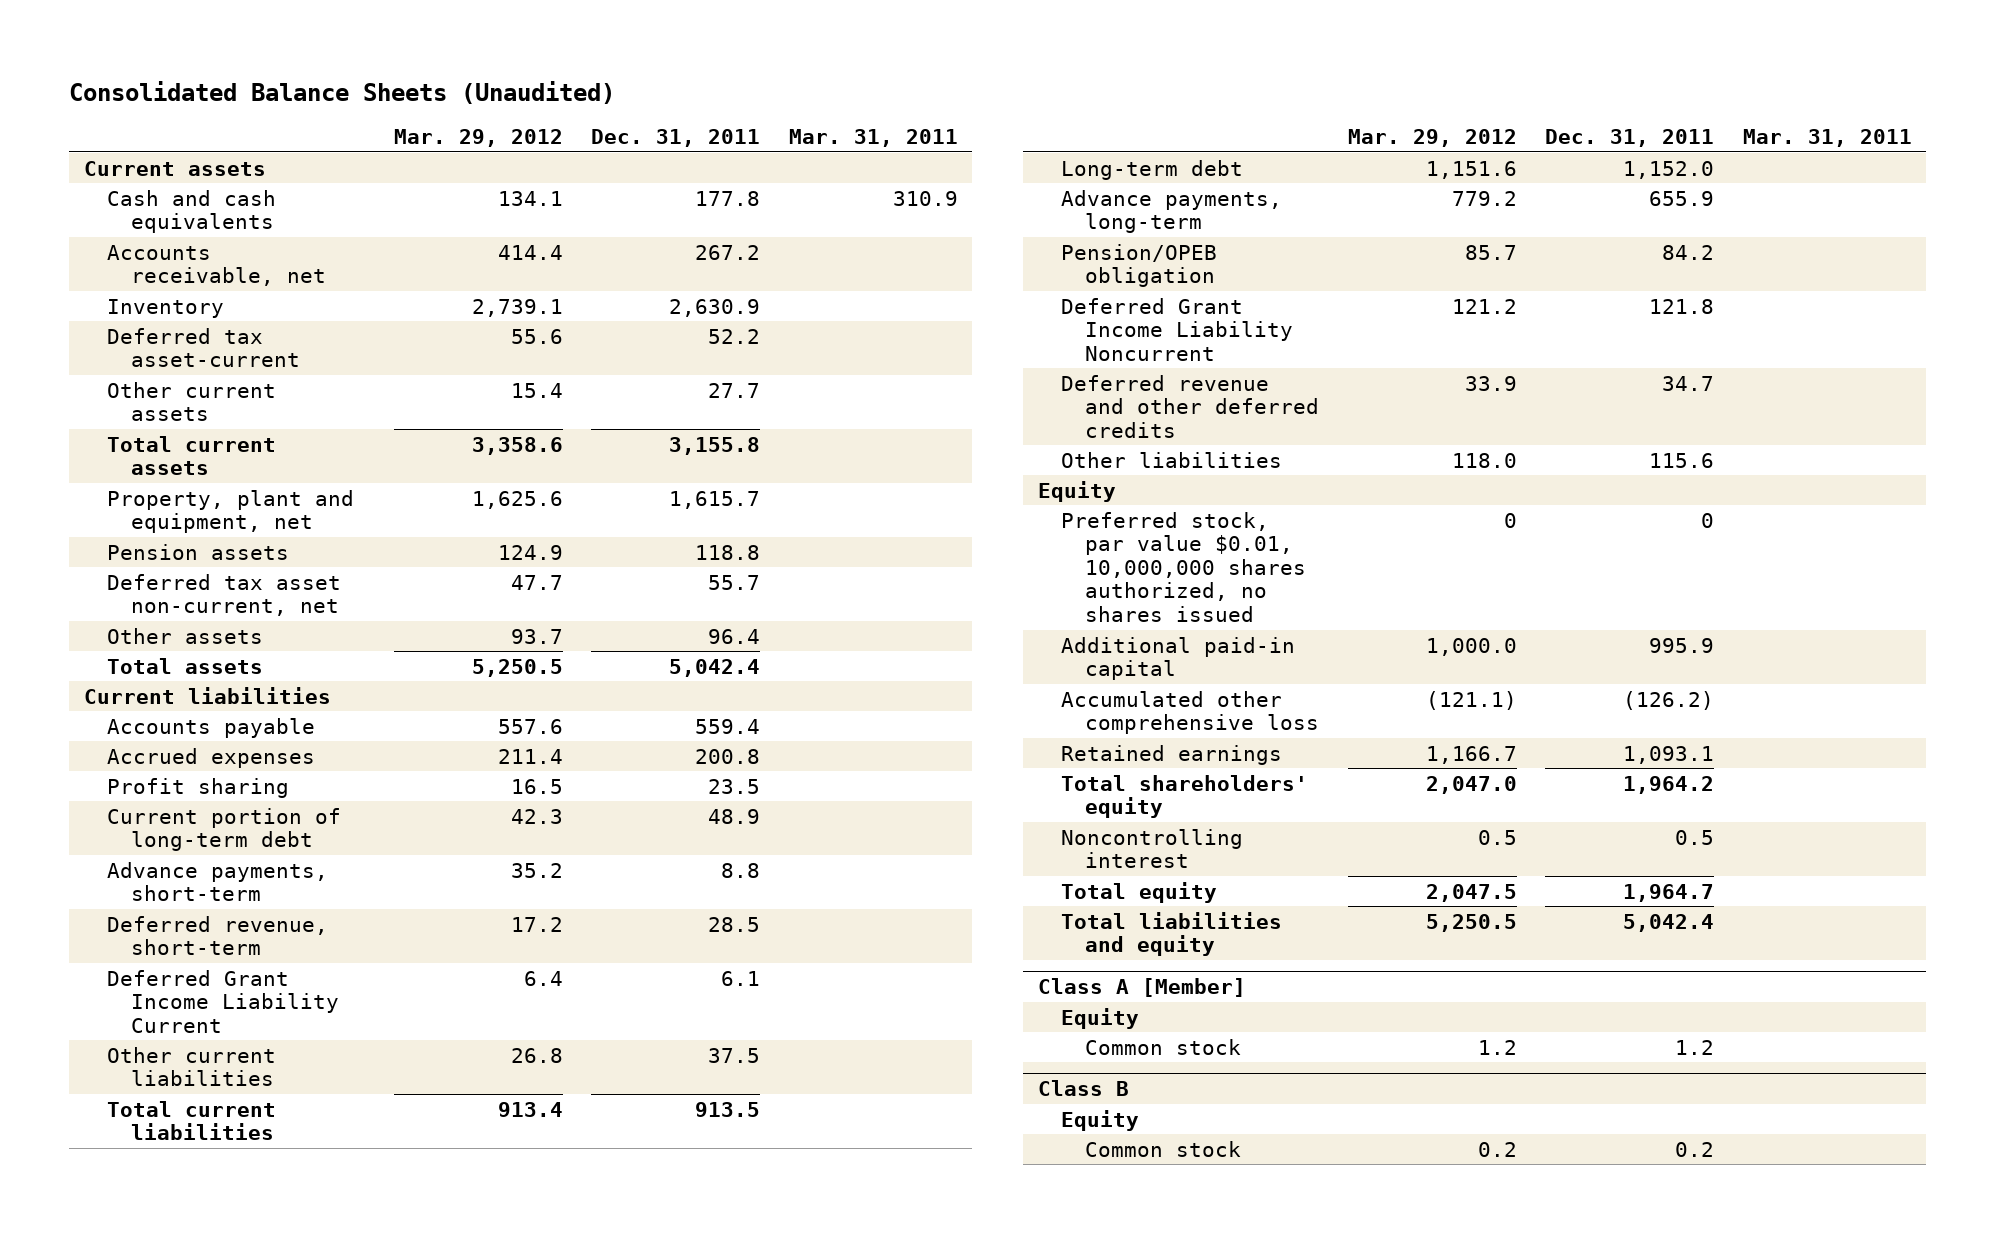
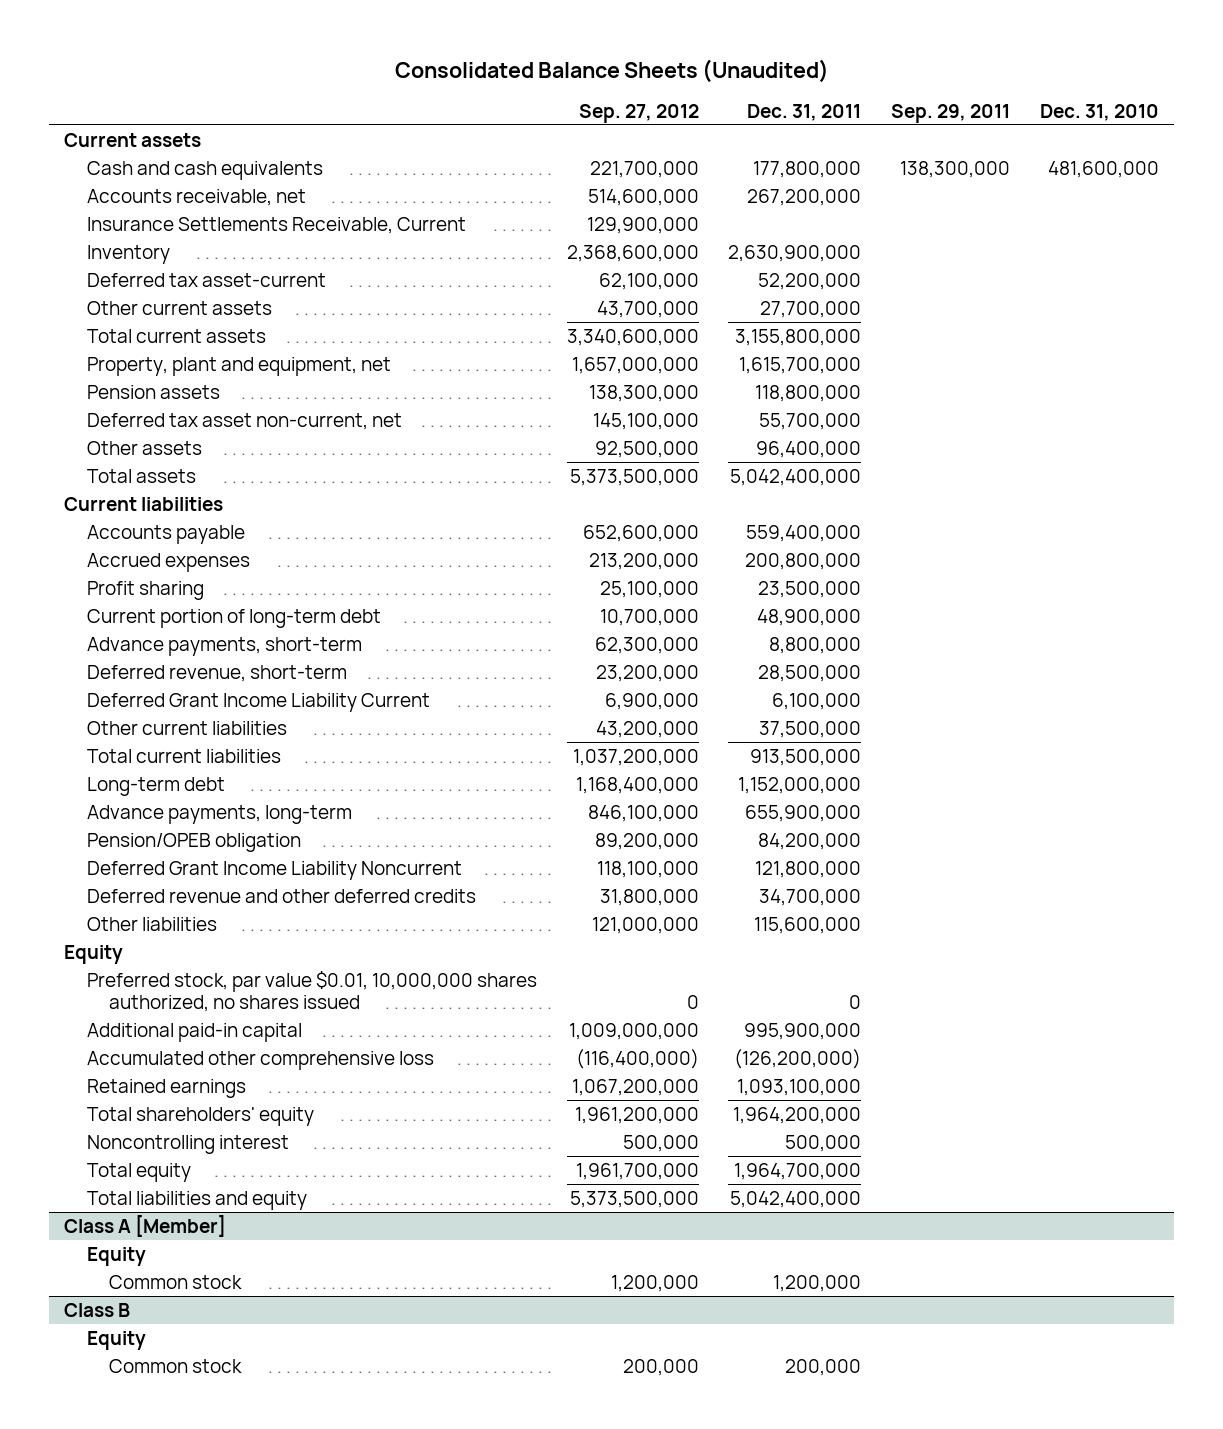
- | Mar. 29, 2012 | Dec. 31, 2011 | Mar. 31, 2011
+ | Sep. 27, 2012 | Dec. 31, 2011 | Sep. 29, 2011 | Dec. 31, 2010
- Cash and cash equivalents | 134.1 | 177.8 | 310.9
- Accounts receivable, net | 414.4 | 267.2 |
- Inventory | 2,739.1 | 2,630.9 |
- Deferred tax asset-current | 55.6 | 52.2 |
- Other current assets | 15.4 | 27.7 |
- Total current assets | 3,358.6 | 3,155.8 |
- Property, plant and equipment, net | 1,625.6 | 1,615.7 |
- Pension assets | 124.9 | 118.8 |
- Deferred tax asset non-current, net | 47.7 | 55.7 |
- Other assets | 93.7 | 96.4 |
- Total assets | 5,250.5 | 5,042.4 |
+ Cash and cash equivalents | 221,700,000 | 177,800,000 | 138,300,000 | 481,600,000
+ Accounts receivable, net | 514,600,000 | 267,200,000 | |
+ Insurance Settlements Receivable, Current | 129,900,000 | | |
+ Inventory | 2,368,600,000 | 2,630,900,000 | |
+ Deferred tax asset-current | 62,100,000 | 52,200,000 | |
+ Other current assets | 43,700,000 | 27,700,000 | |
+ Total current assets | 3,340,600,000 | 3,155,800,000 | |
+ Property, plant and equipment, net | 1,657,000,000 | 1,615,700,000 | |
+ Pension assets | 138,300,000 | 118,800,000 | |
+ Deferred tax asset non-current, net | 145,100,000 | 55,700,000 | |
+ Other assets | 92,500,000 | 96,400,000 | |
+ Total assets | 5,373,500,000 | 5,042,400,000 | |
- Accounts payable | 557.6 | 559.4 |
- Accrued expenses | 211.4 | 200.8 |
- Profit sharing | 16.5 | 23.5 |
- Current portion of long-term debt | 42.3 | 48.9 |
- Advance payments, short-term | 35.2 | 8.8 |
- Deferred revenue, short-term | 17.2 | 28.5 |
- Deferred Grant Income Liability Current | 6.4 | 6.1 |
- Other current liabilities | 26.8 | 37.5 |
- Total current liabilities | 913.4 | 913.5 |
- Long-term debt | 1,151.6 | 1,152.0 |
- Advance payments, long-term | 779.2 | 655.9 |
- Pension/OPEB obligation | 85.7 | 84.2 |
- Deferred Grant Income Liability Noncurrent | 121.2 | 121.8 |
- Deferred revenue and other deferred credits | 33.9 | 34.7 |
- Other liabilities | 118.0 | 115.6 |
+ Accounts payable | 652,600,000 | 559,400,000 | |
+ Accrued expenses | 213,200,000 | 200,800,000 | |
+ Profit sharing | 25,100,000 | 23,500,000 | |
+ Current portion of long-term debt | 10,700,000 | 48,900,000 | |
+ Advance payments, short-term | 62,300,000 | 8,800,000 | |
+ Deferred revenue, short-term | 23,200,000 | 28,500,000 | |
+ Deferred Grant Income Liability Current | 6,900,000 | 6,100,000 | |
+ Other current liabilities | 43,200,000 | 37,500,000 | |
+ Total current liabilities | 1,037,200,000 | 913,500,000 | |
+ Long-term debt | 1,168,400,000 | 1,152,000,000 | |
+ Advance payments, long-term | 846,100,000 | 655,900,000 | |
+ Pension/OPEB obligation | 89,200,000 | 84,200,000 | |
+ Deferred Grant Income Liability Noncurrent | 118,100,000 | 121,800,000 | |
+ Deferred revenue and other deferred credits | 31,800,000 | 34,700,000 | |
+ Other liabilities | 121,000,000 | 115,600,000 | |
- Additional paid-in capital | 1,000.0 | 995.9 |
- Accumulated other comprehensive loss | (121.1) | (126.2) |
- Retained earnings | 1,166.7 | 1,093.1 |
- Total shareholders' equity | 2,047.0 | 1,964.2 |
- Noncontrolling interest | 0.5 | 0.5 |
- Total equity | 2,047.5 | 1,964.7 |
- Total liabilities and equity | 5,250.5 | 5,042.4 |
+ Additional paid-in capital | 1,009,000,000 | 995,900,000 | |
+ Accumulated other comprehensive loss | (116,400,000) | (126,200,000) | |
+ Retained earnings | 1,067,200,000 | 1,093,100,000 | |
+ Total shareholders' equity | 1,961,200,000 | 1,964,200,000 | |
+ Noncontrolling interest | 500,000 | 500,000 | |
+ Total equity | 1,961,700,000 | 1,964,700,000 | |
+ Total liabilities and equity | 5,373,500,000 | 5,042,400,000 | |
@ Class A [Member]
- Common stock | 1.2 | 1.2 |
+ Common stock | 1,200,000 | 1,200,000 | |
@ Class B
- Common stock | 0.2 | 0.2 |
+ Common stock | 200,000 | 200,000 | |

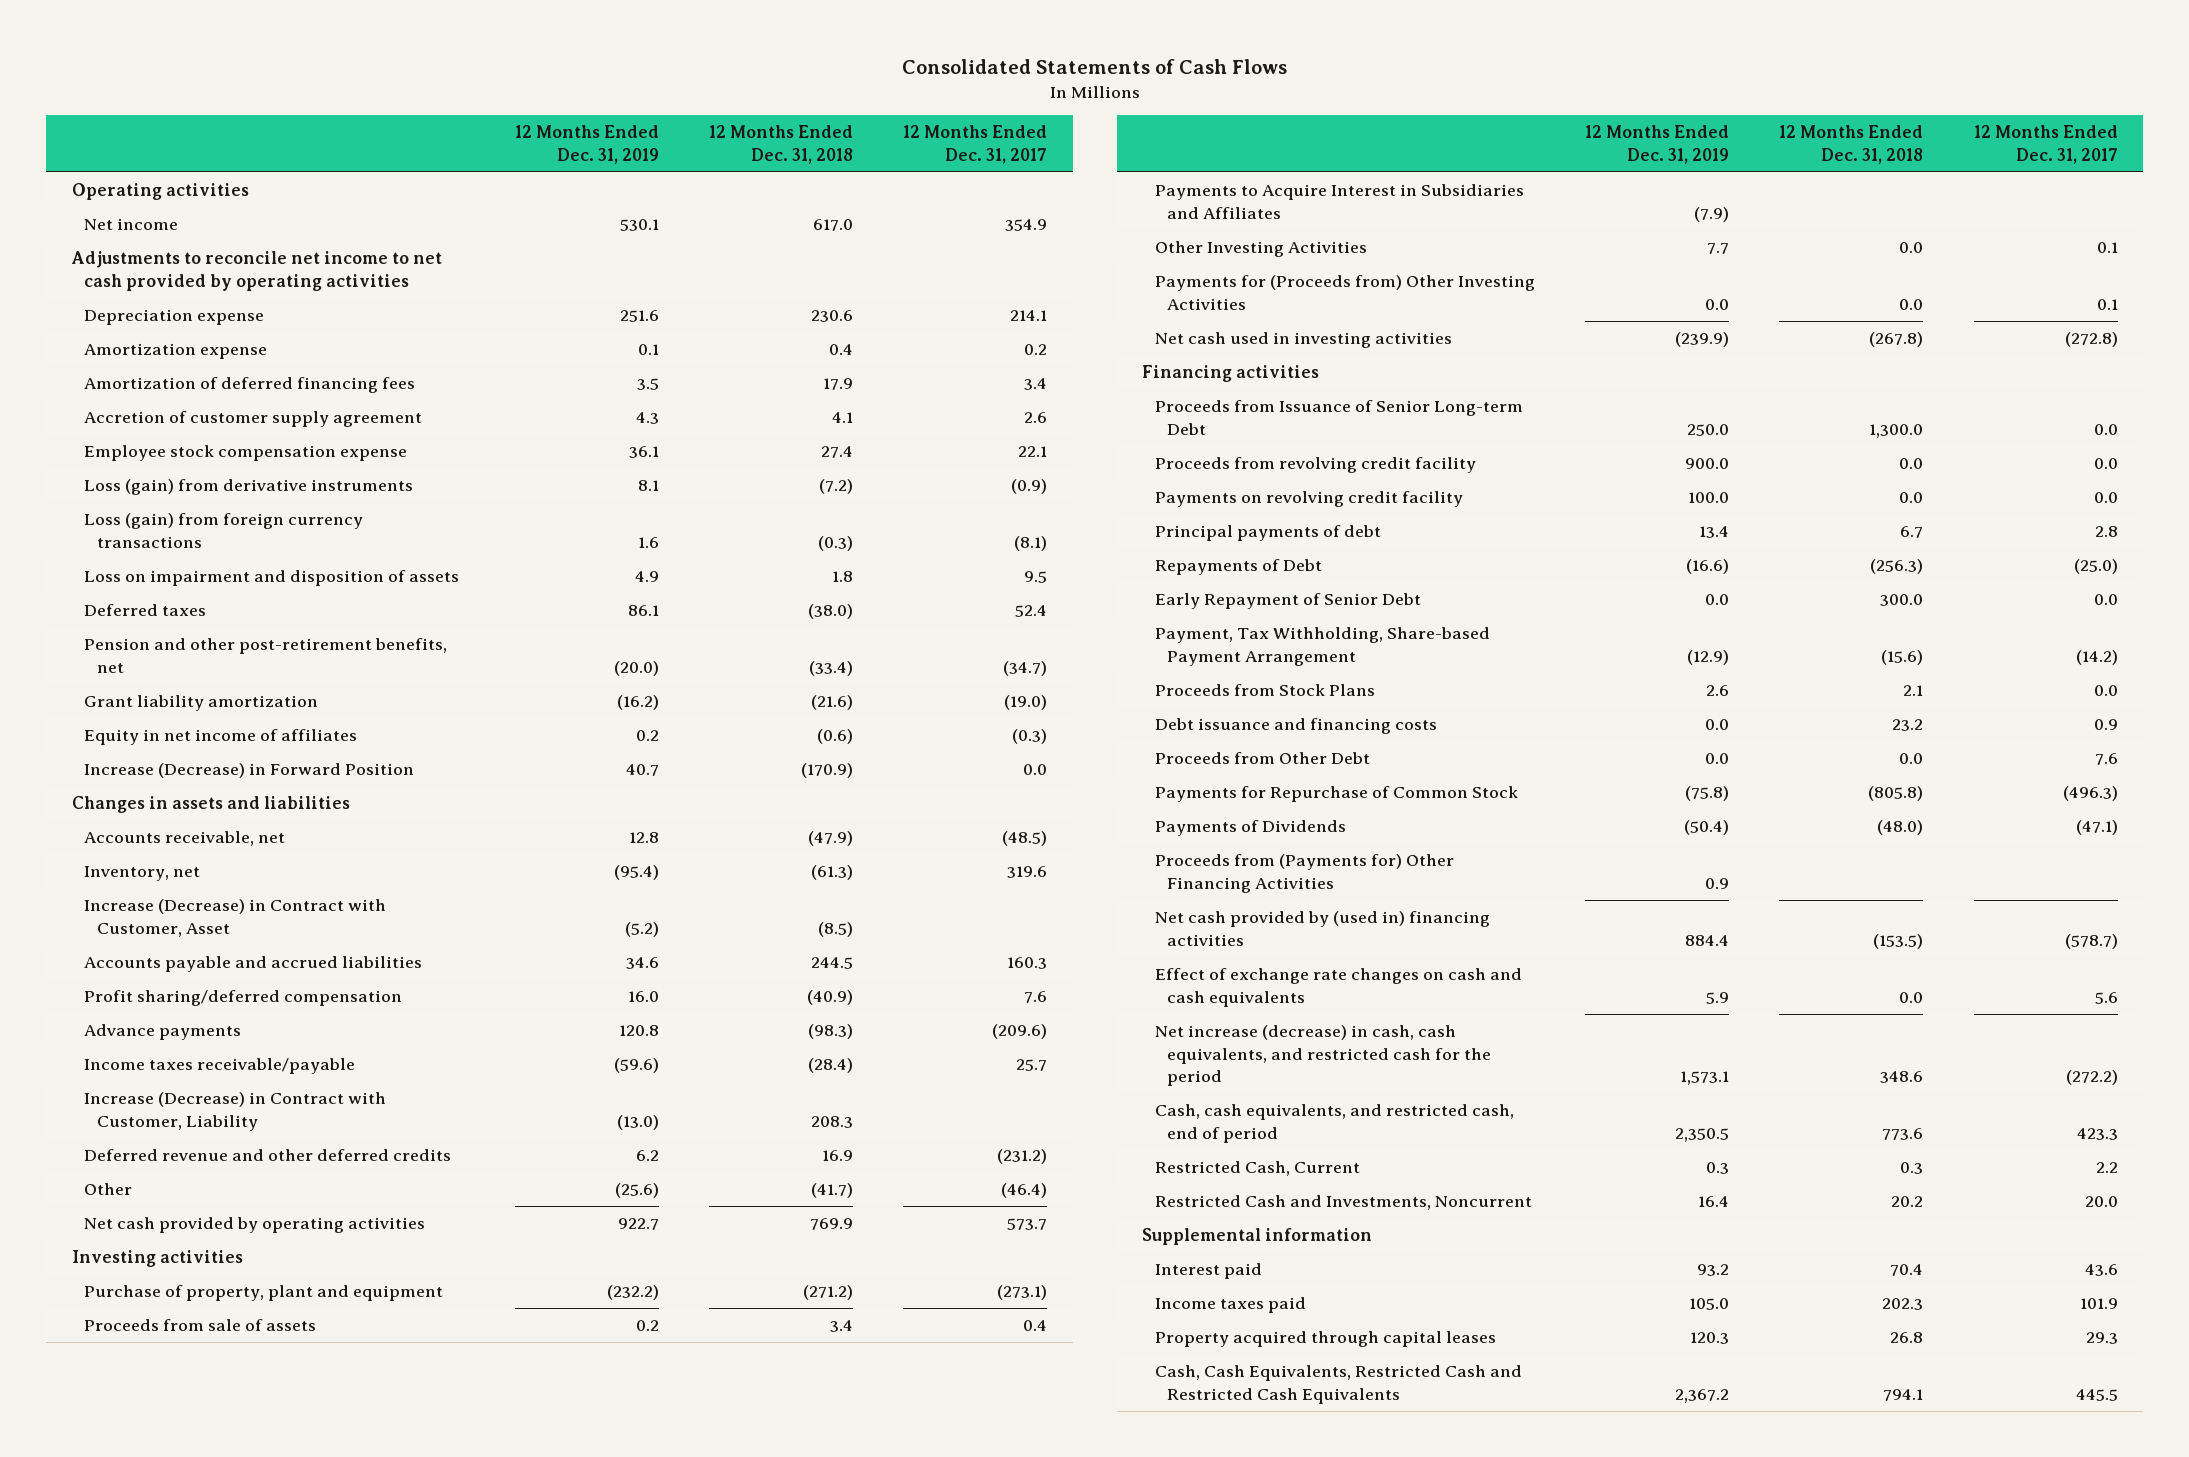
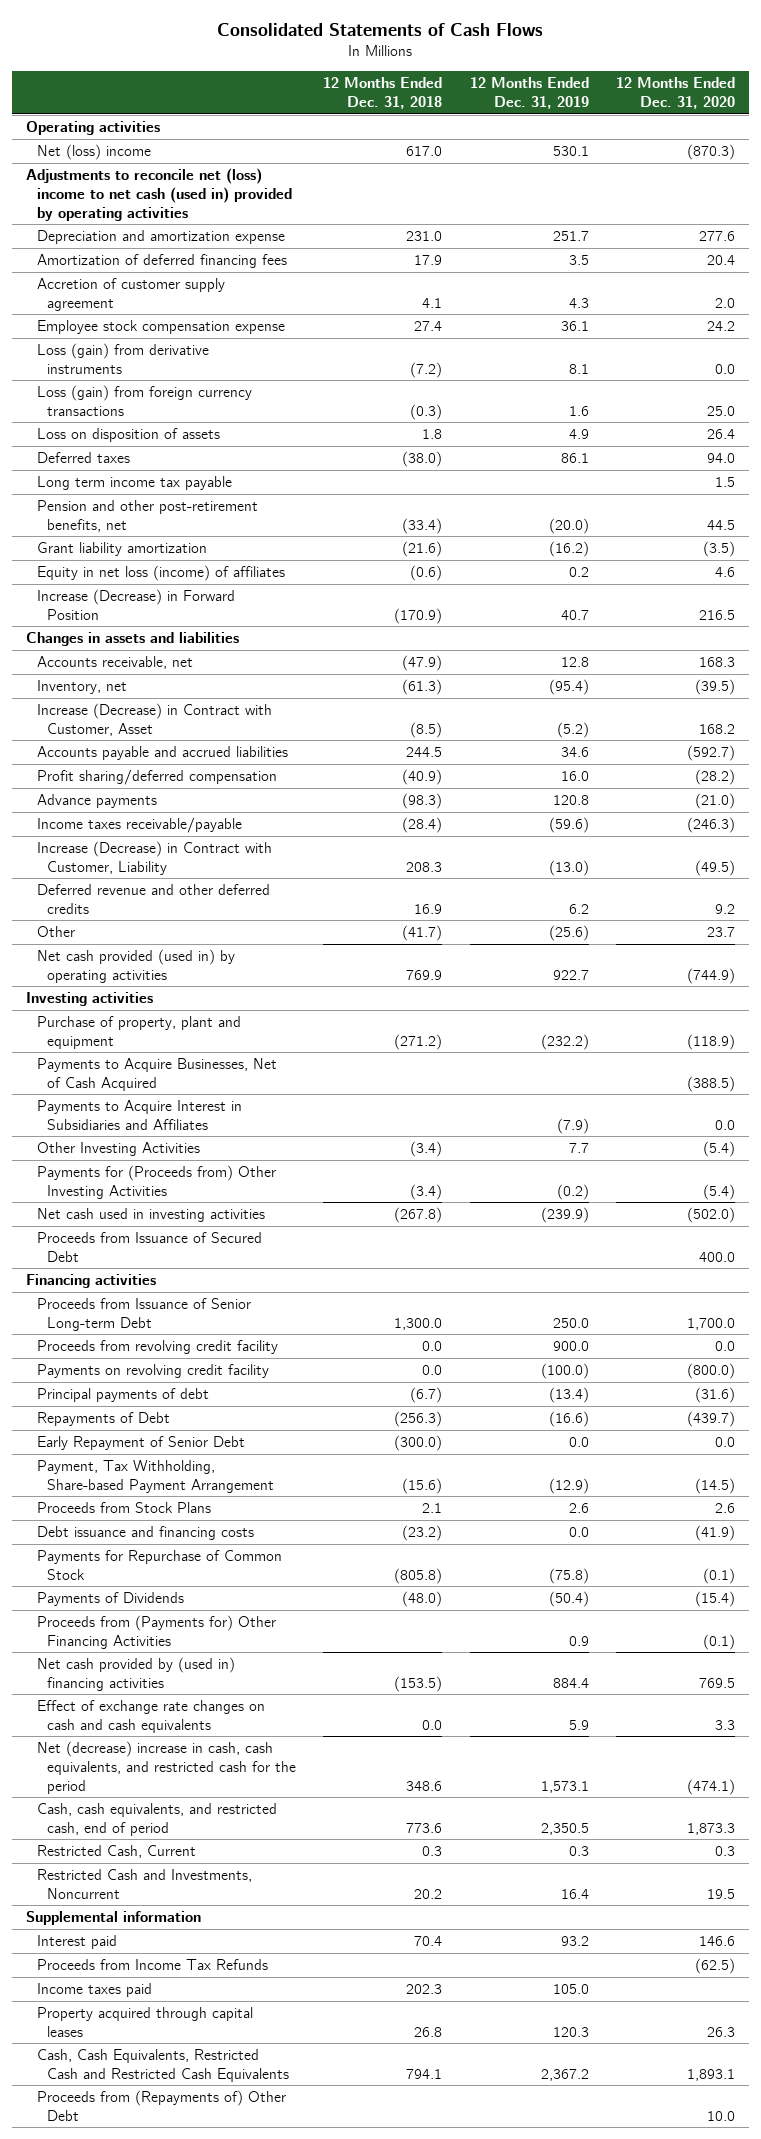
- | 12 Months Ended Dec. 31, 2019 | 12 Months Ended Dec. 31, 2018 | 12 Months Ended Dec. 31, 2017
+ | 12 Months Ended Dec. 31, 2018 | 12 Months Ended Dec. 31, 2019 | 12 Months Ended Dec. 31, 2020
- Net income | 530.1 | 617.0 | 354.9
- Adjustments to reconcile net income to net cash provided by operating activities
- Depreciation expense | 251.6 | 230.6 | 214.1
- Amortization expense | 0.1 | 0.4 | 0.2
+ Net (loss) income | 617.0 | 530.1 | (870.3)
+ Adjustments to reconcile net (loss) income to net cash (used in) provided by operating activities
+ Depreciation and amortization expense | 231.0 | 251.7 | 277.6
- Loss on impairment and disposition of assets | 4.9 | 1.8 | 9.5
+ Loss on disposition of assets | 1.8 | 4.9 | 26.4
+ Long term income tax payable | | | 1.5
- Equity in net income of affiliates | 0.2 | (0.6) | (0.3)
+ Equity in net loss (income) of affiliates | (0.6) | 0.2 | 4.6
- Net cash provided by operating activities | 922.7 | 769.9 | 573.7
+ Net cash provided (used in) by operating activities | 769.9 | 922.7 | (744.9)
- Proceeds from sale of assets | 0.2 | 3.4 | 0.4
+ Payments to Acquire Businesses, Net of Cash Acquired | | | (388.5)
- Other Investing Activities | 7.7 | 0.0 | 0.1
- Payments for (Proceeds from) Other Investing Activities | 0.0 | 0.0 | 0.1
+ Other Investing Activities | (3.4) | 7.7 | (5.4)
+ Payments for (Proceeds from) Other Investing Activities | (3.4) | (0.2) | (5.4)
+ Proceeds from Issuance of Secured Debt | | | 400.0
- Payments on revolving credit facility | 100.0 | 0.0 | 0.0
- Principal payments of debt | 13.4 | 6.7 | 2.8
+ Payments on revolving credit facility | 0.0 | (100.0) | (800.0)
+ Principal payments of debt | (6.7) | (13.4) | (31.6)
- Early Repayment of Senior Debt | 0.0 | 300.0 | 0.0
+ Early Repayment of Senior Debt | (300.0) | 0.0 | 0.0
- Debt issuance and financing costs | 0.0 | 23.2 | 0.9
- Proceeds from Other Debt | 0.0 | 0.0 | 7.6
+ Debt issuance and financing costs | (23.2) | 0.0 | (41.9)
- Net increase (decrease) in cash, cash equivalents, and restricted cash for the period | 1,573.1 | 348.6 | (272.2)
+ Net (decrease) increase in cash, cash equivalents, and restricted cash for the period | 348.6 | 1,573.1 | (474.1)
+ Proceeds from Income Tax Refunds | | | (62.5)
+ Proceeds from (Repayments of) Other Debt | | | 10.0

